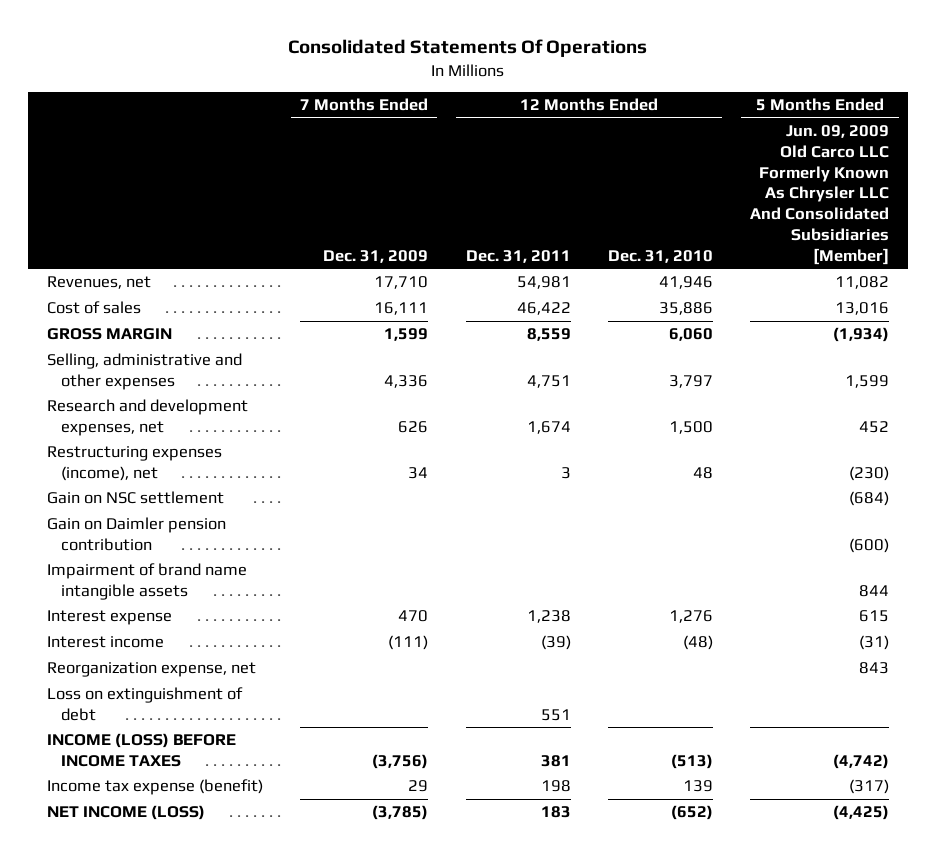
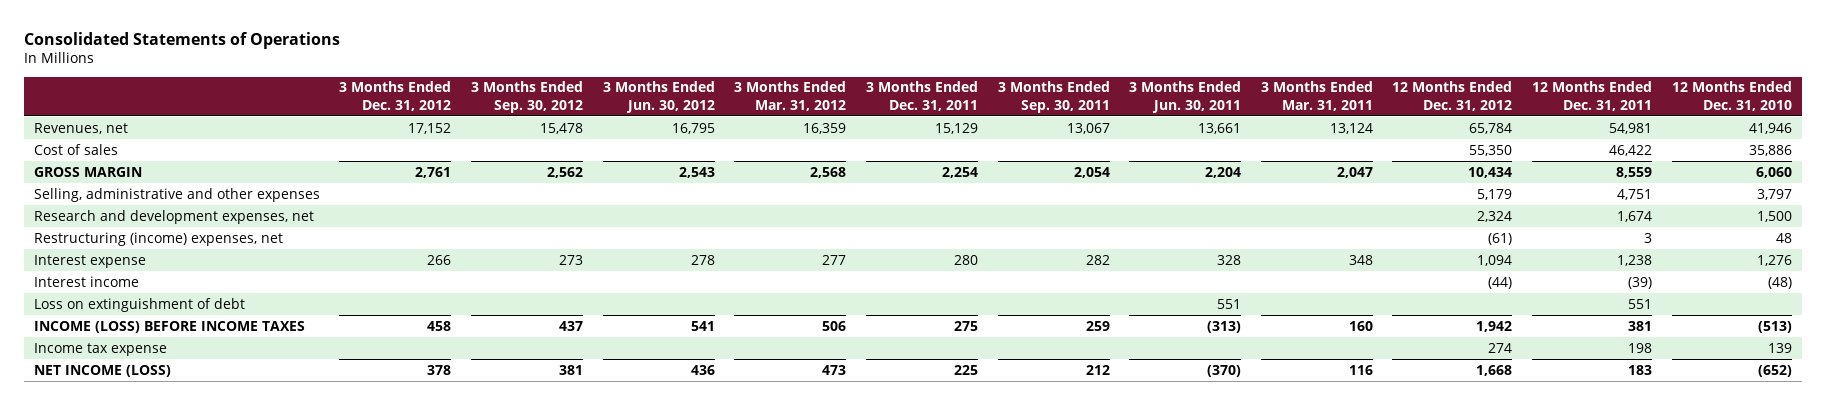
- Consolidated Statements Of Operations
+ Consolidated Statements of Operations
- | 7 Months Ended Dec. 31, 2009 | 12 Months Ended Dec. 31, 2011 | 12 Months Ended Dec. 31, 2010 | 5 Months Ended Jun. 09, 2009 Old Carco LLC Formerly Known As Chrysler LLC And Consolidated Subsidiaries [Member]
+ | 3 Months Ended Dec. 31, 2012 | 3 Months Ended Sep. 30, 2012 | 3 Months Ended Jun. 30, 2012 | 3 Months Ended Mar. 31, 2012 | 3 Months Ended Dec. 31, 2011 | 3 Months Ended Sep. 30, 2011 | 3 Months Ended Jun. 30, 2011 | 3 Months Ended Mar. 31, 2011 | 12 Months Ended Dec. 31, 2012 | 12 Months Ended Dec. 31, 2011 | 12 Months Ended Dec. 31, 2010
- Restructuring expenses (income), net | 34 | 3 | 48 | (230)
- Gain on NSC settlement | | | | (684)
- Gain on Daimler pension contribution | | | | (600)
- Impairment of brand name intangible assets | | | | 844
+ Restructuring (income) expenses, net | | | | | | | | | (61) | 3 | 48
- Reorganization expense, net | | | | 843
- Income tax expense (benefit) | 29 | 198 | 139 | (317)
+ Income tax expense | | | | | | | | | 274 | 198 | 139

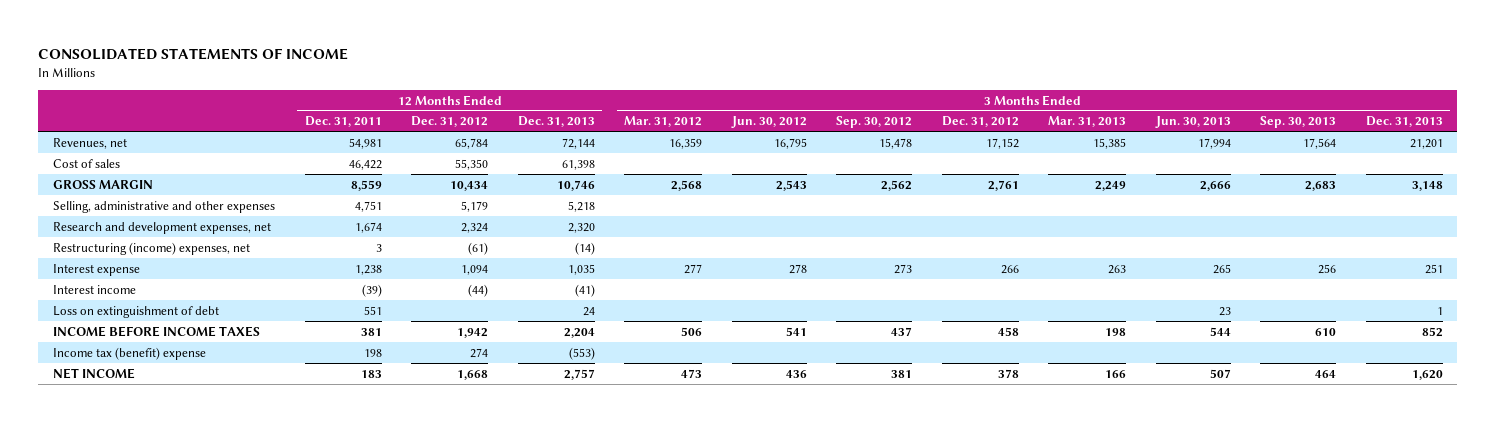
- Consolidated Statements of Operations
+ CONSOLIDATED STATEMENTS OF INCOME
- | 3 Months Ended Dec. 31, 2012 | 3 Months Ended Sep. 30, 2012 | 3 Months Ended Jun. 30, 2012 | 3 Months Ended Mar. 31, 2012 | 3 Months Ended Dec. 31, 2011 | 3 Months Ended Sep. 30, 2011 | 3 Months Ended Jun. 30, 2011 | 3 Months Ended Mar. 31, 2011 | 12 Months Ended Dec. 31, 2012 | 12 Months Ended Dec. 31, 2011 | 12 Months Ended Dec. 31, 2010
+ | 12 Months Ended Dec. 31, 2011 | 12 Months Ended Dec. 31, 2012 | 12 Months Ended Dec. 31, 2013 | 3 Months Ended Mar. 31, 2012 | 3 Months Ended Jun. 30, 2012 | 3 Months Ended Sep. 30, 2012 | 3 Months Ended Dec. 31, 2012 | 3 Months Ended Mar. 31, 2013 | 3 Months Ended Jun. 30, 2013 | 3 Months Ended Sep. 30, 2013 | 3 Months Ended Dec. 31, 2013
- INCOME (LOSS) BEFORE INCOME TAXES | 458 | 437 | 541 | 506 | 275 | 259 | (313) | 160 | 1,942 | 381 | (513)
- Income tax expense | | | | | | | | | 274 | 198 | 139
- NET INCOME (LOSS) | 378 | 381 | 436 | 473 | 225 | 212 | (370) | 116 | 1,668 | 183 | (652)
+ INCOME BEFORE INCOME TAXES | 381 | 1,942 | 2,204 | 506 | 541 | 437 | 458 | 198 | 544 | 610 | 852
+ Income tax (benefit) expense | 198 | 274 | (553) | | | | | | | |
+ NET INCOME | 183 | 1,668 | 2,757 | 473 | 436 | 381 | 378 | 166 | 507 | 464 | 1,620

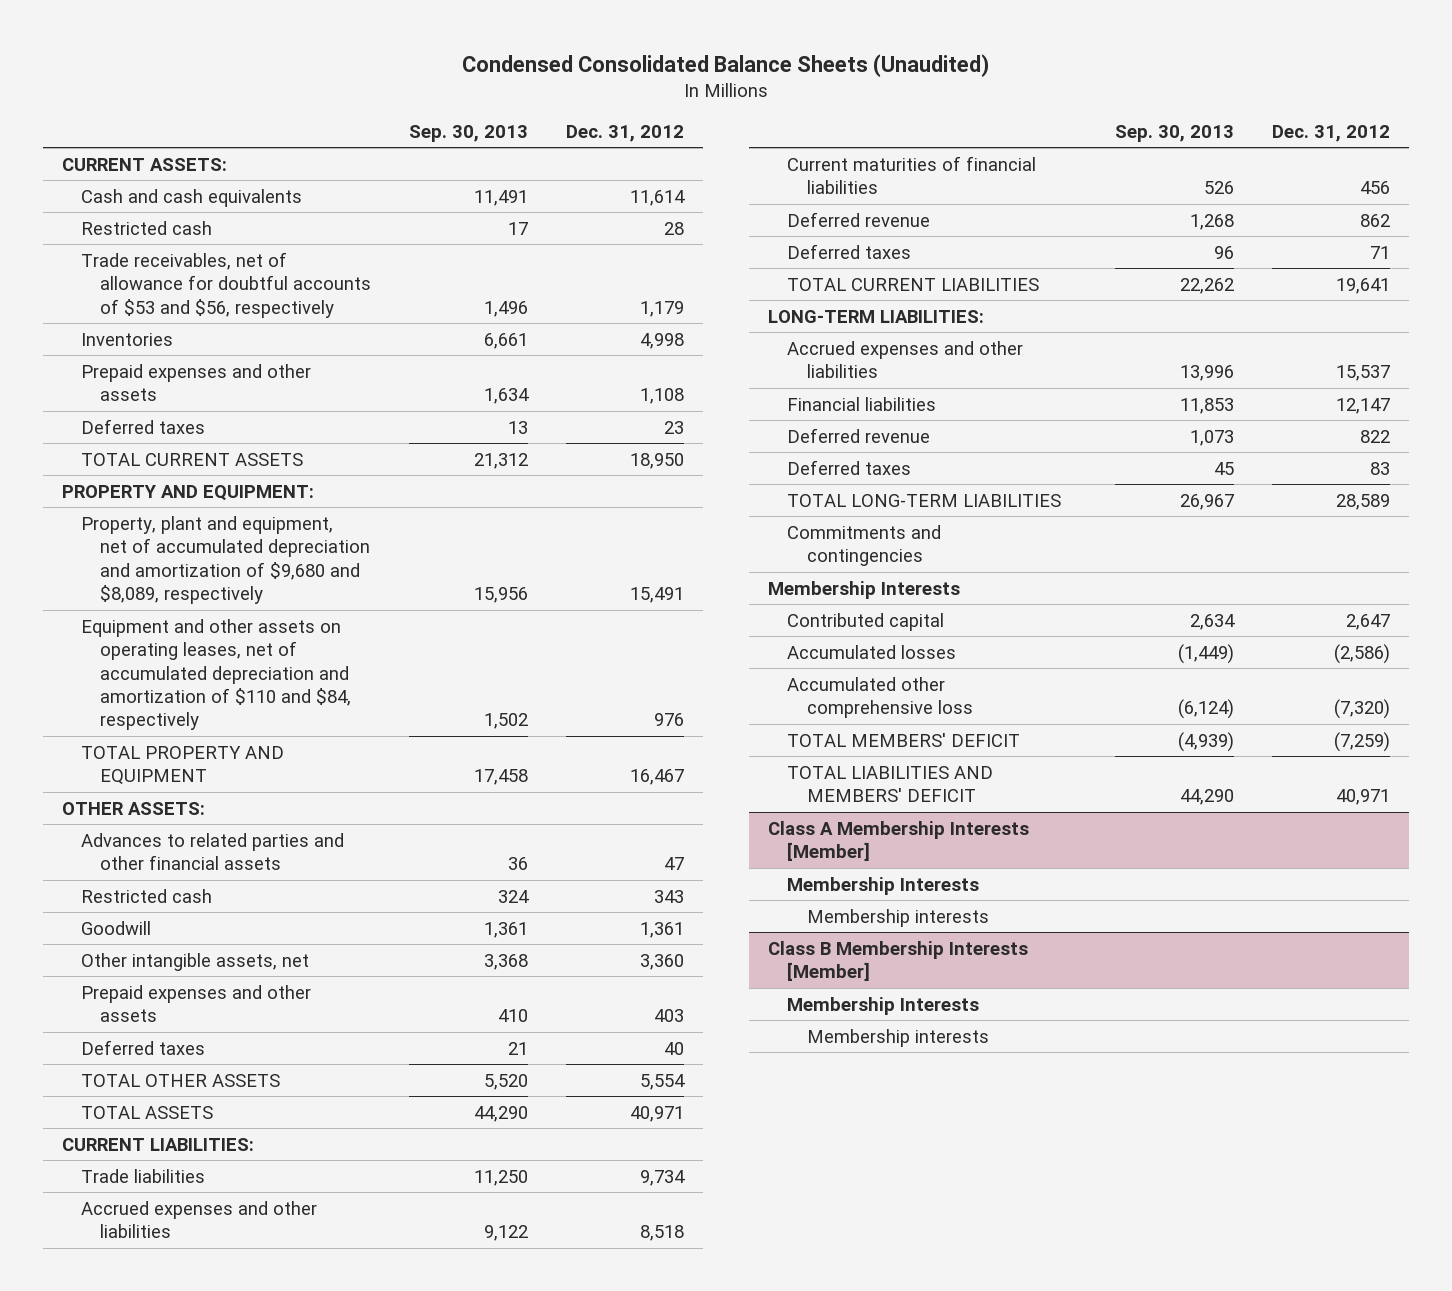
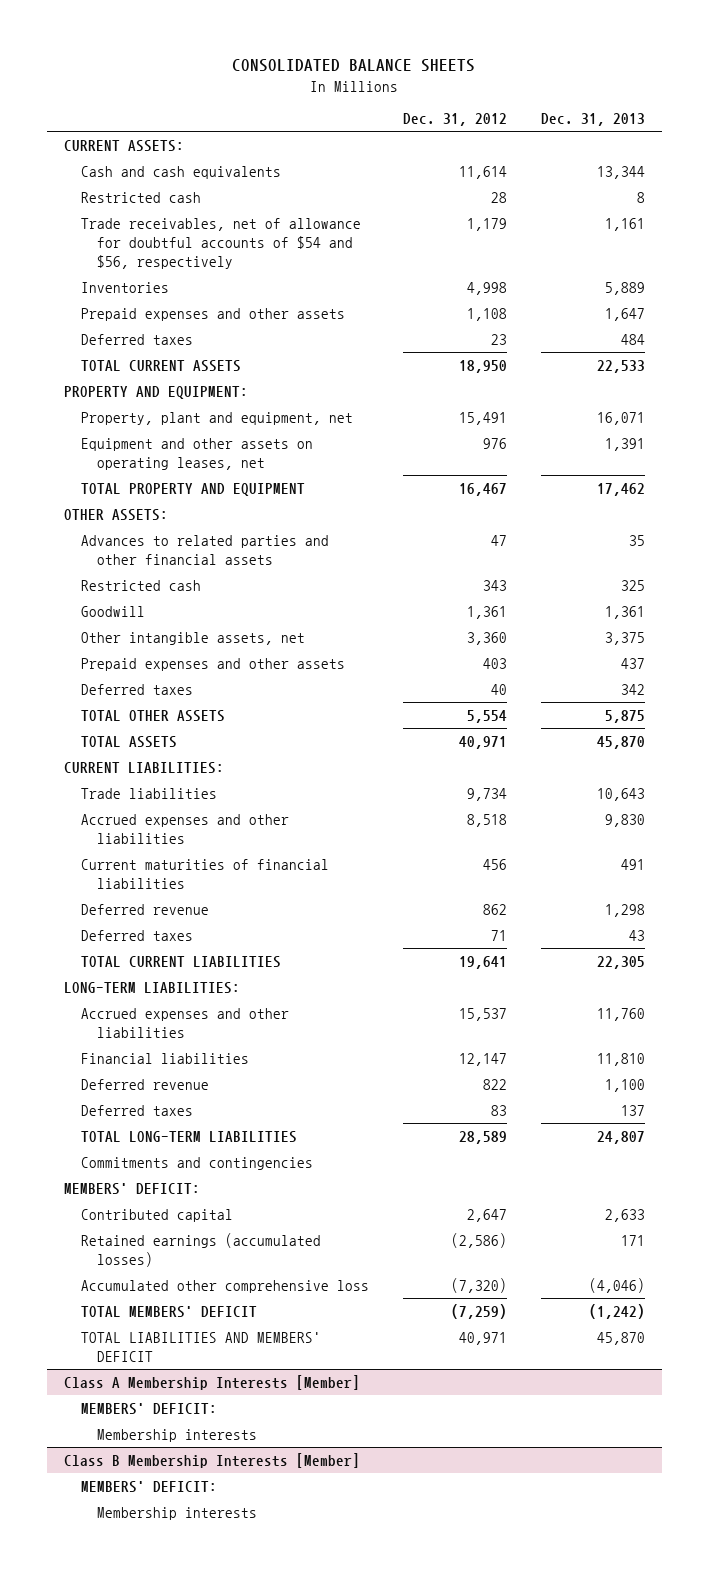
- Condensed Consolidated Balance Sheets (Unaudited)
+ CONSOLIDATED BALANCE SHEETS
- | Sep. 30, 2013 | Dec. 31, 2012
+ | Dec. 31, 2012 | Dec. 31, 2013
- Trade receivables, net of allowance for doubtful accounts of $53 and $56, respectively | 1,496 | 1,179
+ Trade receivables, net of allowance for doubtful accounts of $54 and $56, respectively | 1,179 | 1,161
- Property, plant and equipment, net of accumulated depreciation and amortization of $9,680 and $8,089, respectively | 15,956 | 15,491
- Equipment and other assets on operating leases, net of accumulated depreciation and amortization of $110 and $84, respectively | 1,502 | 976
+ Property, plant and equipment, net | 15,491 | 16,071
+ Equipment and other assets on operating leases, net | 976 | 1,391
- Membership Interests
+ MEMBERS' DEFICIT:
- Accumulated losses | (1,449) | (2,586)
+ Retained earnings (accumulated losses) | (2,586) | 171
@ Class A Membership Interests [Member]
- Membership Interests
+ MEMBERS' DEFICIT:
@ Class B Membership Interests [Member]
- Membership Interests
+ MEMBERS' DEFICIT:

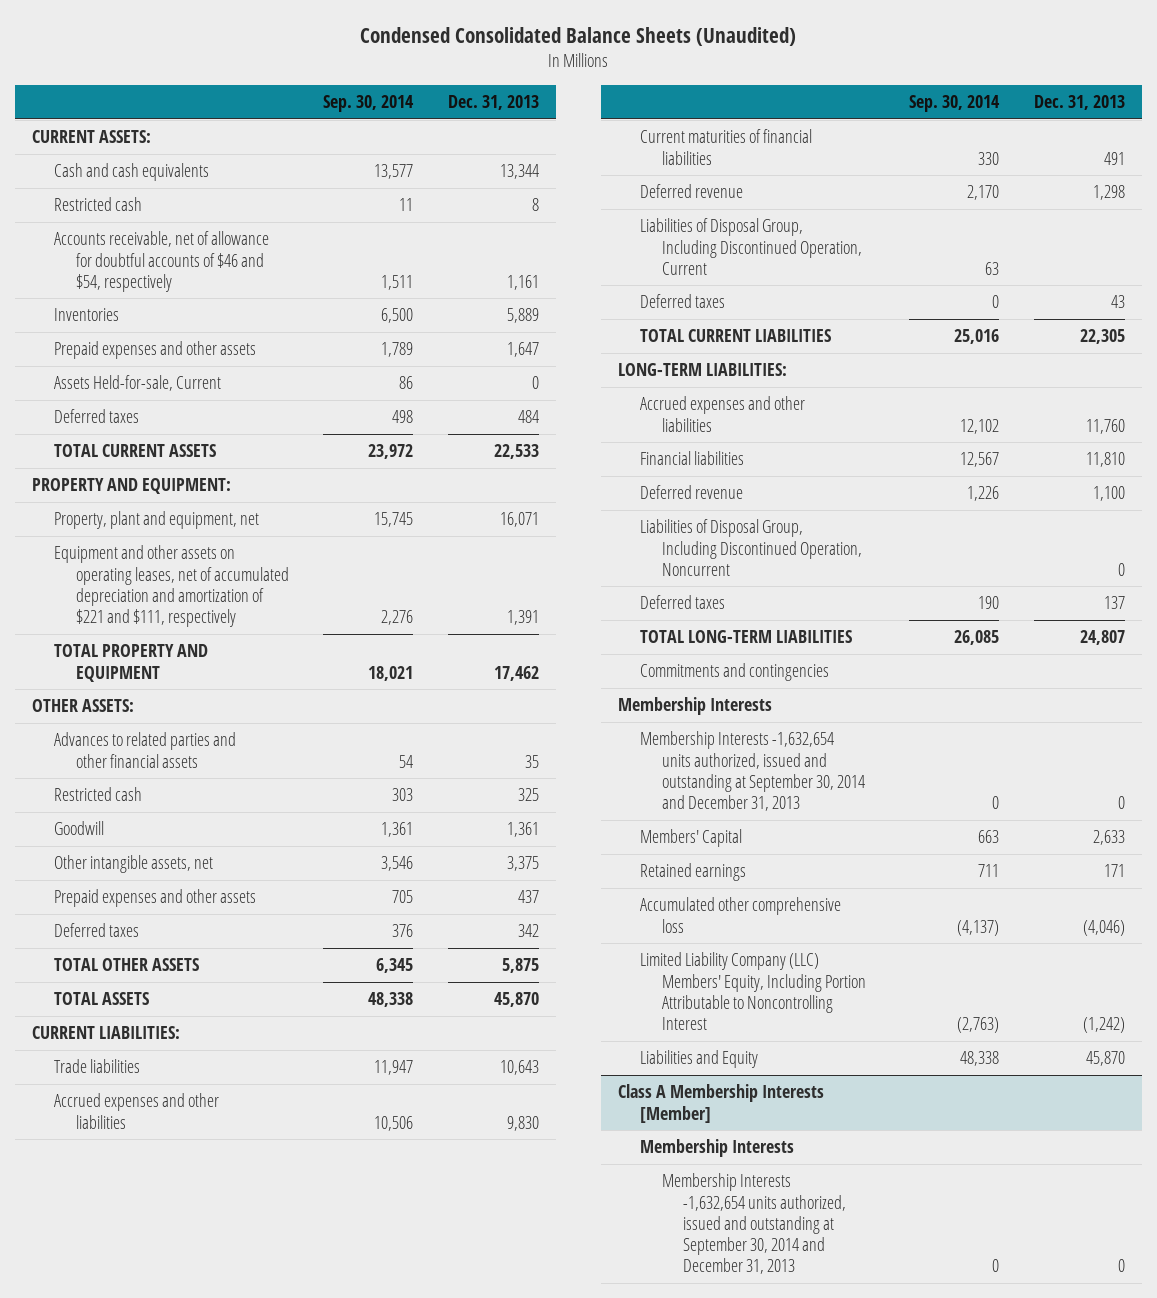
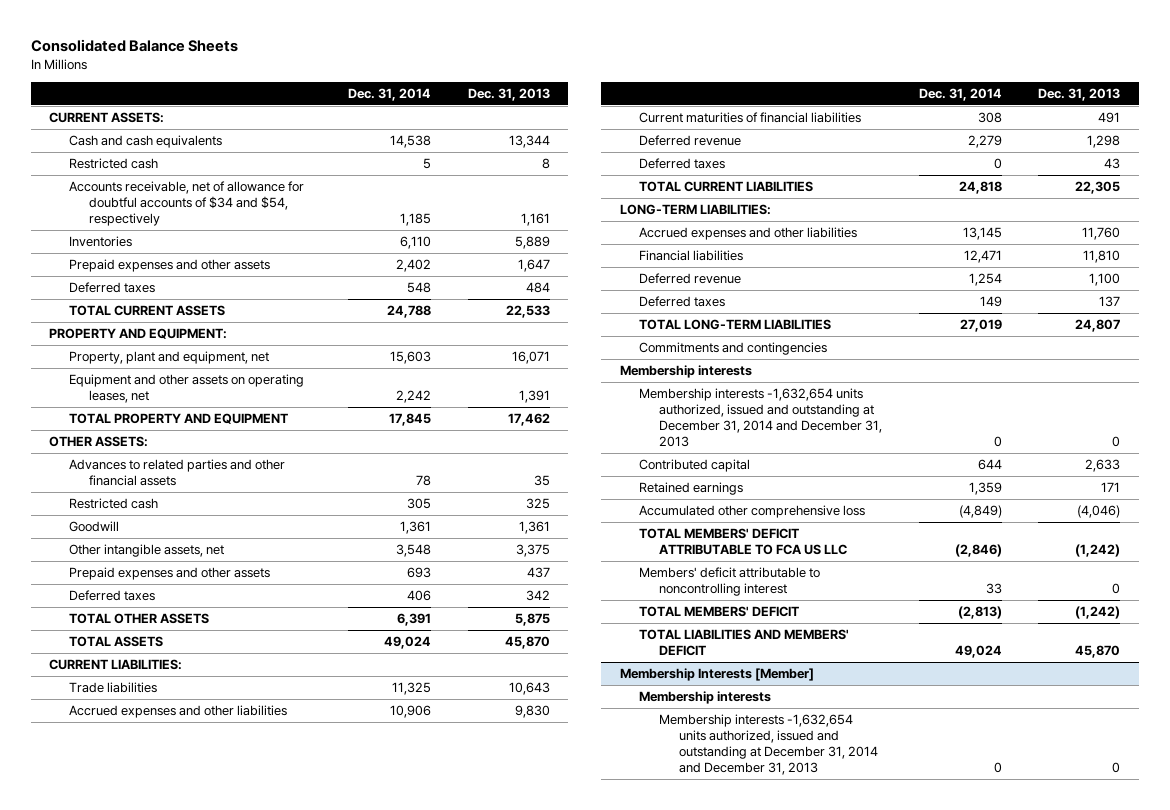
- Condensed Consolidated Balance Sheets (Unaudited)
+ Consolidated Balance Sheets
- | Sep. 30, 2014 | Dec. 31, 2013
+ | Dec. 31, 2014 | Dec. 31, 2013
- Accounts receivable, net of allowance for doubtful accounts of $46 and $54, respectively | 1,511 | 1,161
+ Accounts receivable, net of allowance for doubtful accounts of $34 and $54, respectively | 1,185 | 1,161
- Assets Held-for-sale, Current | 86 | 0
- Equipment and other assets on operating leases, net of accumulated depreciation and amortization of $221 and $111, respectively | 2,276 | 1,391
+ Equipment and other assets on operating leases, net | 2,242 | 1,391
- Liabilities of Disposal Group, Including Discontinued Operation, Current | 63 |
- Liabilities of Disposal Group, Including Discontinued Operation, Noncurrent | | 0
- Membership Interests
- Membership Interests -1,632,654 units authorized, issued and outstanding at September 30, 2014 and December 31, 2013 | 0 | 0
- Members' Capital | 663 | 2,633
+ Membership interests
+ Membership interests -1,632,654 units authorized, issued and outstanding at December 31, 2014 and December 31, 2013 | 0 | 0
+ Contributed capital | 644 | 2,633
- Limited Liability Company (LLC) Members' Equity, Including Portion Attributable to Noncontrolling Interest | (2,763) | (1,242)
- Liabilities and Equity | 48,338 | 45,870
- Class A Membership Interests [Member]
- Membership Interests
- Membership Interests -1,632,654 units authorized, issued and outstanding at September 30, 2014 and December 31, 2013 | 0 | 0
+ TOTAL MEMBERS' DEFICIT ATTRIBUTABLE TO FCA US LLC | (2,846) | (1,242)
+ Members' deficit attributable to noncontrolling interest | 33 | 0
+ TOTAL MEMBERS' DEFICIT | (2,813) | (1,242)
+ TOTAL LIABILITIES AND MEMBERS' DEFICIT | 49,024 | 45,870
+ Membership Interests [Member]
+ Membership interests
+ Membership interests -1,632,654 units authorized, issued and outstanding at December 31, 2014 and December 31, 2013 | 0 | 0

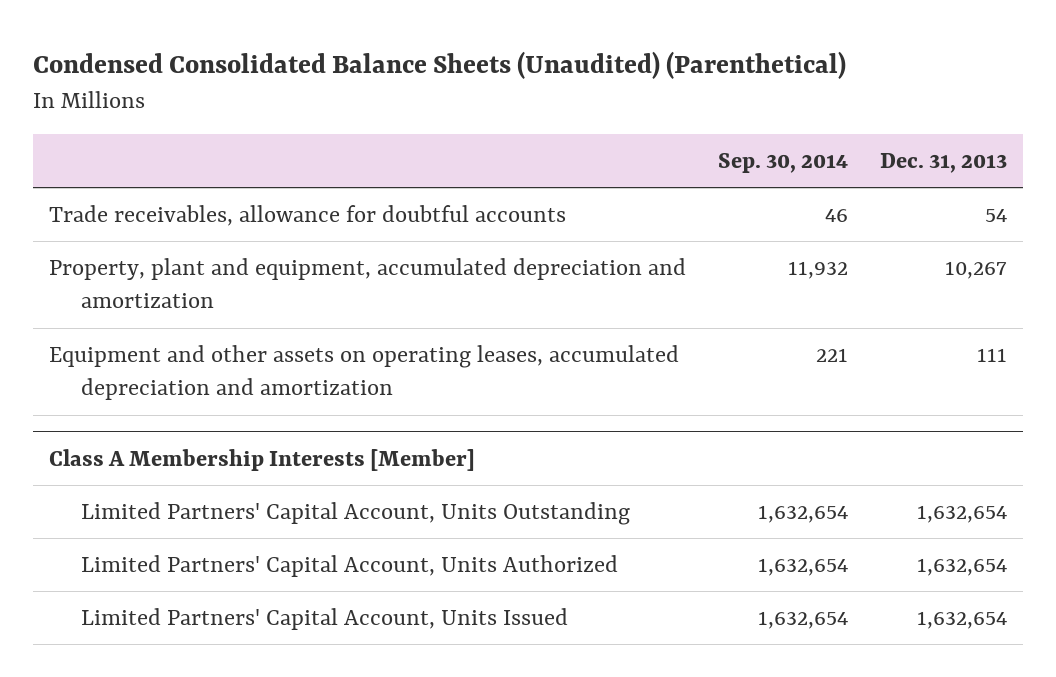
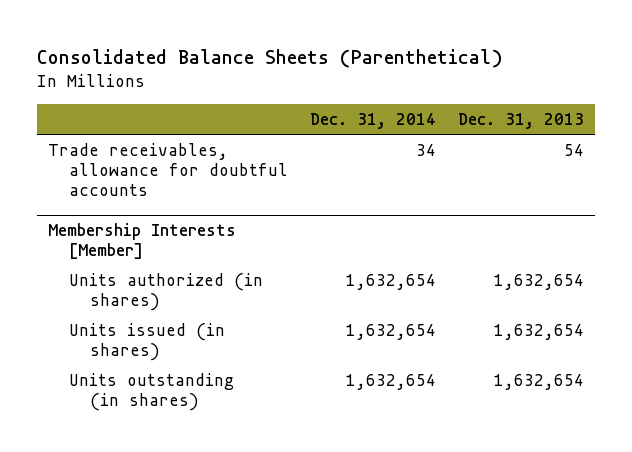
- Condensed Consolidated Balance Sheets (Unaudited) (Parenthetical)
+ Consolidated Balance Sheets (Parenthetical)
- | Sep. 30, 2014 | Dec. 31, 2013
+ | Dec. 31, 2014 | Dec. 31, 2013
- Property, plant and equipment, accumulated depreciation and amortization | 11,932 | 10,267
- Equipment and other assets on operating leases, accumulated depreciation and amortization | 221 | 111
- Class A Membership Interests [Member]
- Limited Partners' Capital Account, Units Outstanding | 1,632,654 | 1,632,654
- Limited Partners' Capital Account, Units Authorized | 1,632,654 | 1,632,654
- Limited Partners' Capital Account, Units Issued | 1,632,654 | 1,632,654
+ Membership Interests [Member]
+ Units authorized (in shares) | 1,632,654 | 1,632,654
+ Units issued (in shares) | 1,632,654 | 1,632,654
+ Units outstanding (in shares) | 1,632,654 | 1,632,654

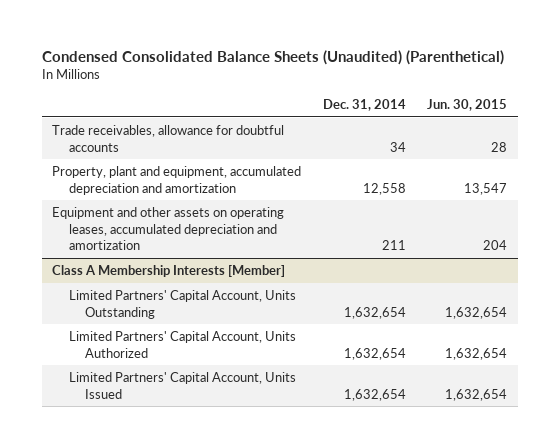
- Consolidated Balance Sheets (Parenthetical)
+ Condensed Consolidated Balance Sheets (Unaudited) (Parenthetical)
- | Dec. 31, 2014 | Dec. 31, 2013
+ | Dec. 31, 2014 | Jun. 30, 2015
- Membership Interests [Member]
- Units authorized (in shares) | 1,632,654 | 1,632,654
- Units issued (in shares) | 1,632,654 | 1,632,654
- Units outstanding (in shares) | 1,632,654 | 1,632,654
+ Property, plant and equipment, accumulated depreciation and amortization | 12,558 | 13,547
+ Equipment and other assets on operating leases, accumulated depreciation and amortization | 211 | 204
+ Class A Membership Interests [Member]
+ Limited Partners' Capital Account, Units Outstanding | 1,632,654 | 1,632,654
+ Limited Partners' Capital Account, Units Authorized | 1,632,654 | 1,632,654
+ Limited Partners' Capital Account, Units Issued | 1,632,654 | 1,632,654

